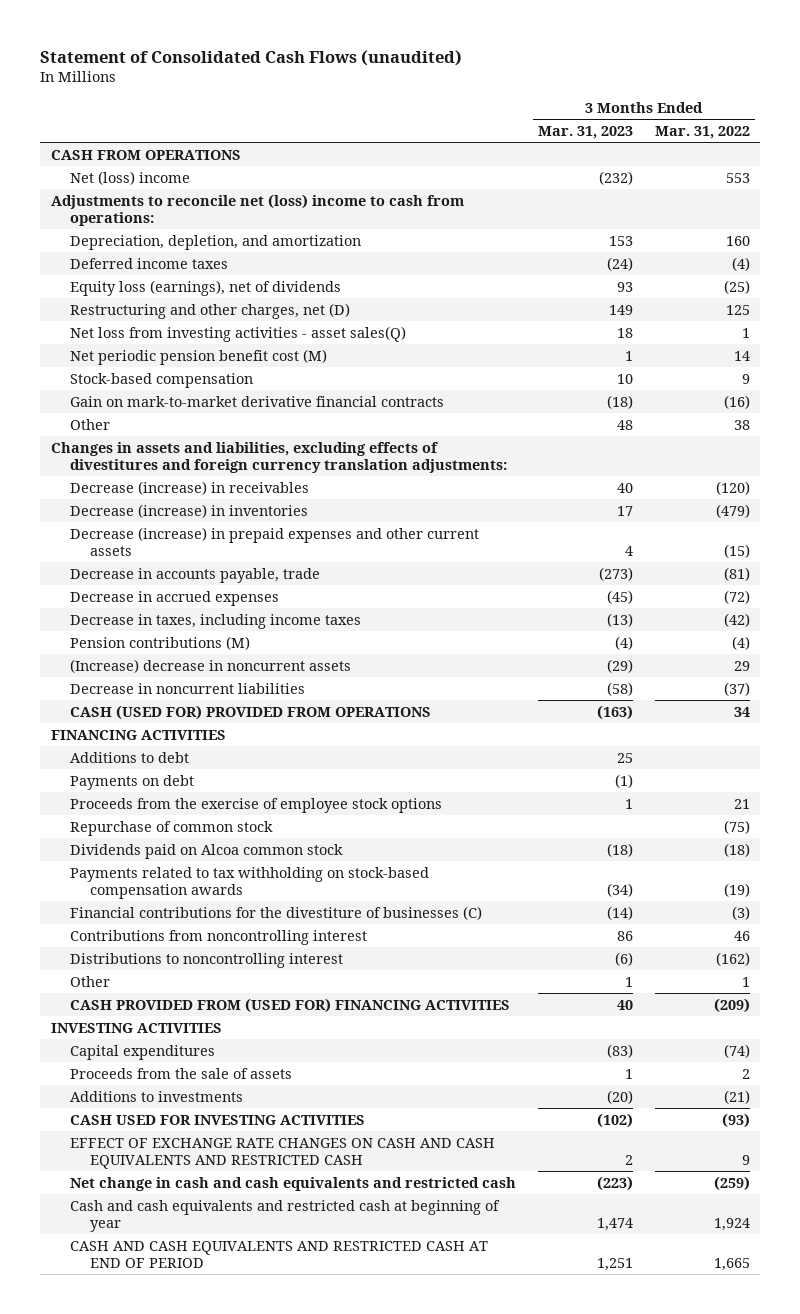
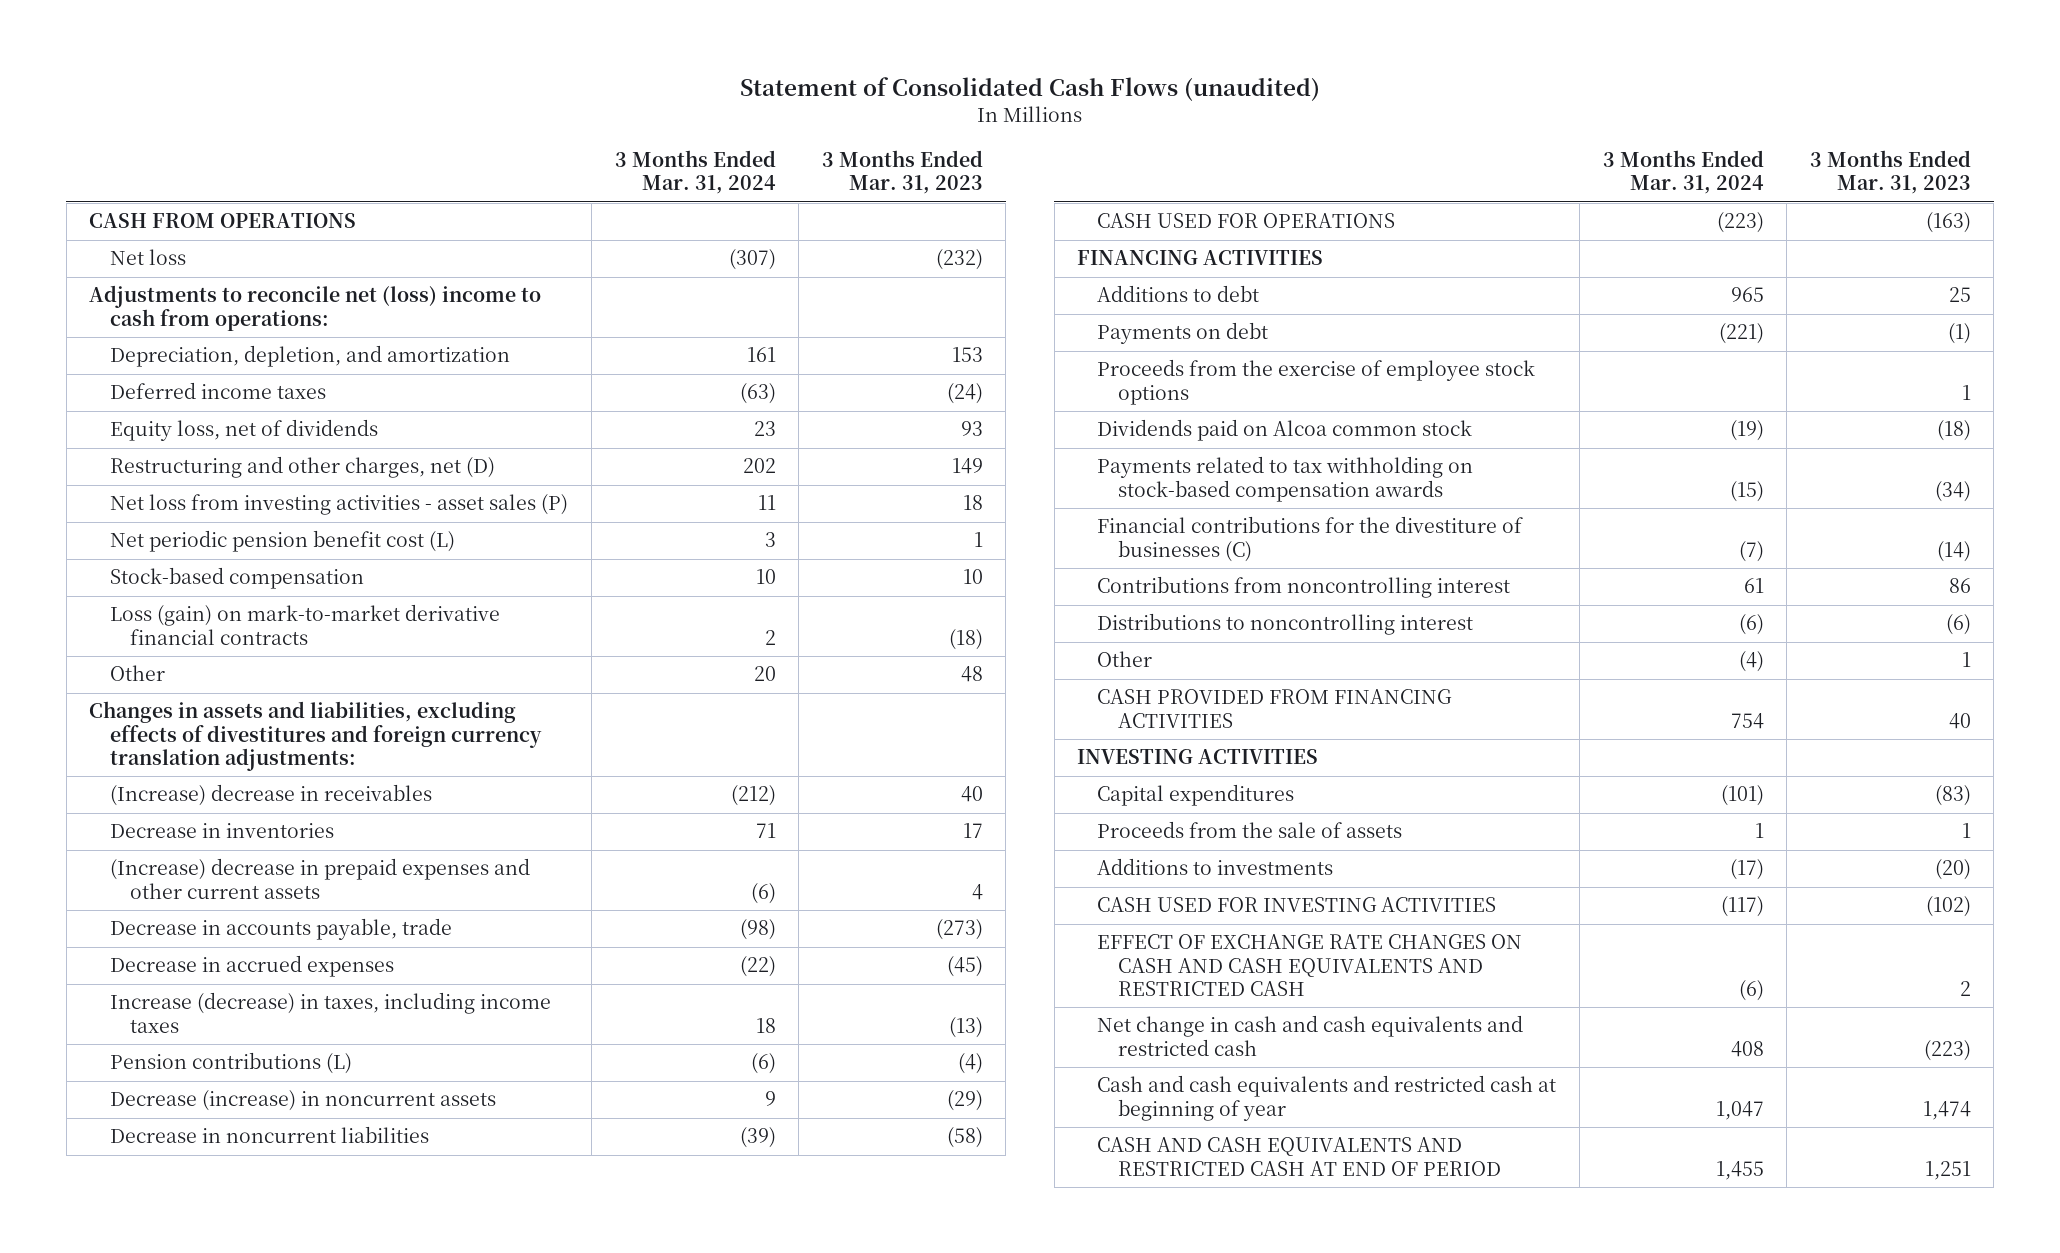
- | 3 Months Ended Mar. 31, 2023 | 3 Months Ended Mar. 31, 2022
+ | 3 Months Ended Mar. 31, 2024 | 3 Months Ended Mar. 31, 2023
- Net (loss) income | (232) | 553
+ Net loss | (307) | (232)
- Equity loss (earnings), net of dividends | 93 | (25)
+ Equity loss, net of dividends | 23 | 93
- Net loss from investing activities - asset sales(Q) | 18 | 1
- Net periodic pension benefit cost (M) | 1 | 14
+ Net loss from investing activities - asset sales (P) | 11 | 18
+ Net periodic pension benefit cost (L) | 3 | 1
- Gain on mark-to-market derivative financial contracts | (18) | (16)
+ Loss (gain) on mark-to-market derivative financial contracts | 2 | (18)
- Decrease (increase) in receivables | 40 | (120)
- Decrease (increase) in inventories | 17 | (479)
- Decrease (increase) in prepaid expenses and other current assets | 4 | (15)
+ (Increase) decrease in receivables | (212) | 40
+ Decrease in inventories | 71 | 17
+ (Increase) decrease in prepaid expenses and other current assets | (6) | 4
- Decrease in taxes, including income taxes | (13) | (42)
- Pension contributions (M) | (4) | (4)
- (Increase) decrease in noncurrent assets | (29) | 29
+ Increase (decrease) in taxes, including income taxes | 18 | (13)
+ Pension contributions (L) | (6) | (4)
+ Decrease (increase) in noncurrent assets | 9 | (29)
- CASH (USED FOR) PROVIDED FROM OPERATIONS | (163) | 34
+ CASH USED FOR OPERATIONS | (223) | (163)
- Repurchase of common stock | | (75)
- CASH PROVIDED FROM (USED FOR) FINANCING ACTIVITIES | 40 | (209)
+ CASH PROVIDED FROM FINANCING ACTIVITIES | 754 | 40

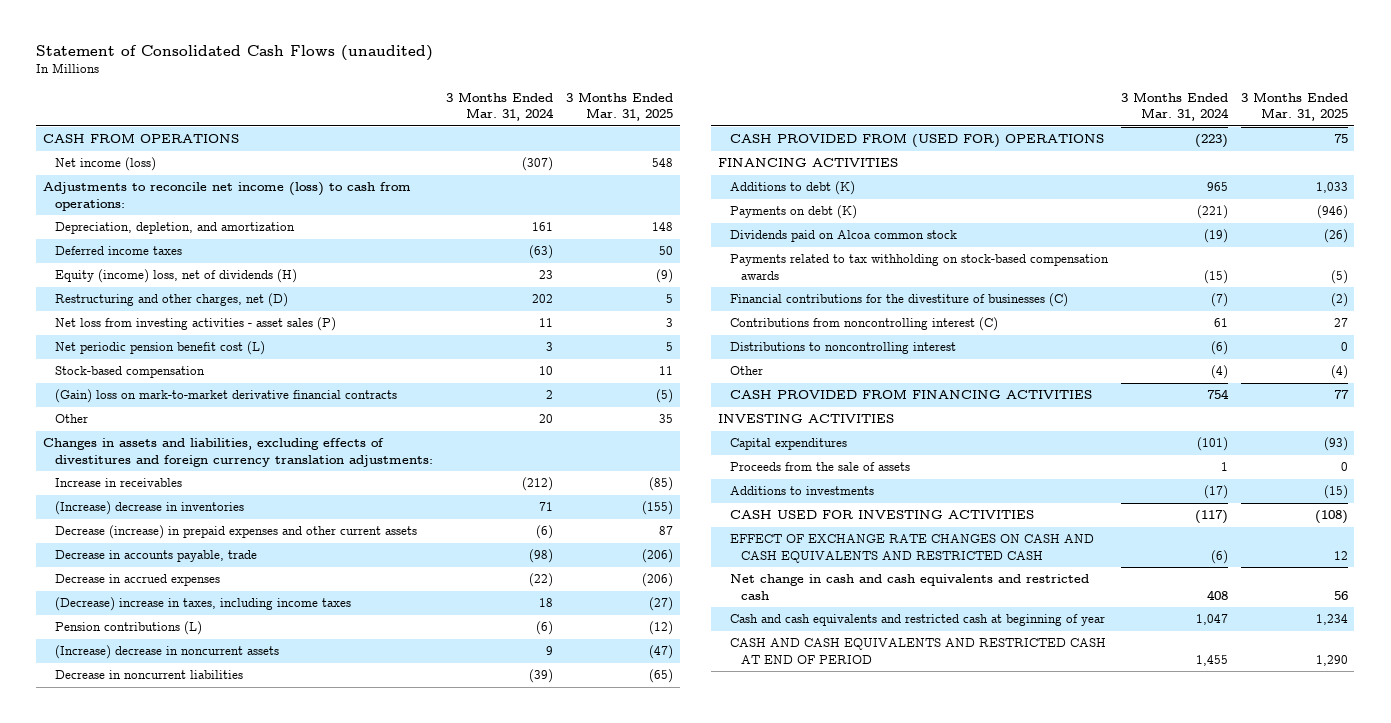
- | 3 Months Ended Mar. 31, 2024 | 3 Months Ended Mar. 31, 2023
+ | 3 Months Ended Mar. 31, 2024 | 3 Months Ended Mar. 31, 2025
- Net loss | (307) | (232)
- Adjustments to reconcile net (loss) income to cash from operations:
+ Net income (loss) | (307) | 548
+ Adjustments to reconcile net income (loss) to cash from operations:
- Equity loss, net of dividends | 23 | 93
+ Equity (income) loss, net of dividends (H) | 23 | (9)
- Loss (gain) on mark-to-market derivative financial contracts | 2 | (18)
+ (Gain) loss on mark-to-market derivative financial contracts | 2 | (5)
- (Increase) decrease in receivables | (212) | 40
- Decrease in inventories | 71 | 17
- (Increase) decrease in prepaid expenses and other current assets | (6) | 4
+ Increase in receivables | (212) | (85)
+ (Increase) decrease in inventories | 71 | (155)
+ Decrease (increase) in prepaid expenses and other current assets | (6) | 87
- Increase (decrease) in taxes, including income taxes | 18 | (13)
+ (Decrease) increase in taxes, including income taxes | 18 | (27)
- Decrease (increase) in noncurrent assets | 9 | (29)
+ (Increase) decrease in noncurrent assets | 9 | (47)
- CASH USED FOR OPERATIONS | (223) | (163)
+ CASH PROVIDED FROM (USED FOR) OPERATIONS | (223) | 75
- Additions to debt | 965 | 25
- Payments on debt | (221) | (1)
- Proceeds from the exercise of employee stock options | | 1
+ Additions to debt (K) | 965 | 1,033
+ Payments on debt (K) | (221) | (946)
- Contributions from noncontrolling interest | 61 | 86
+ Contributions from noncontrolling interest (C) | 61 | 27

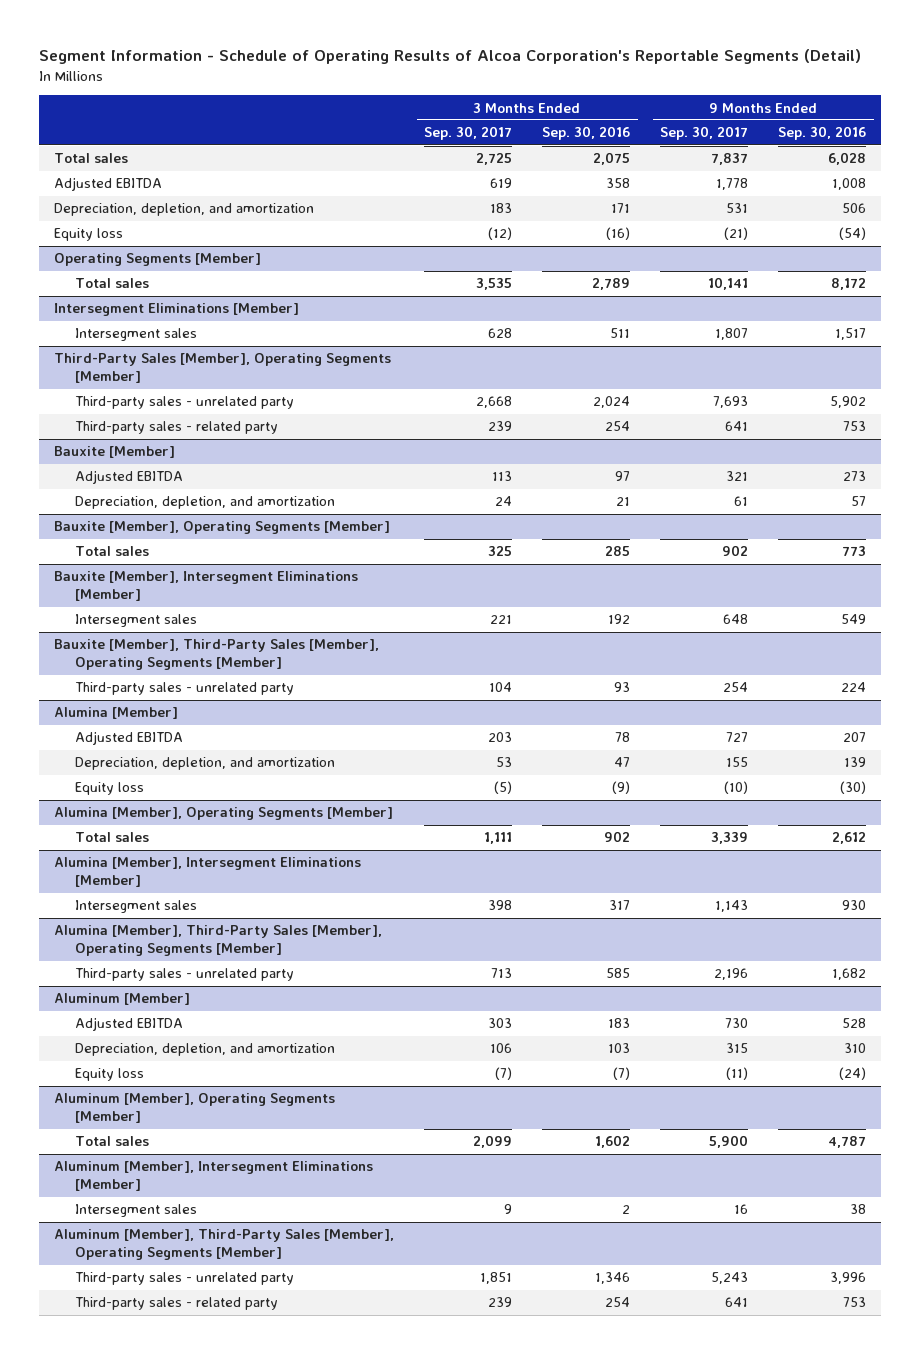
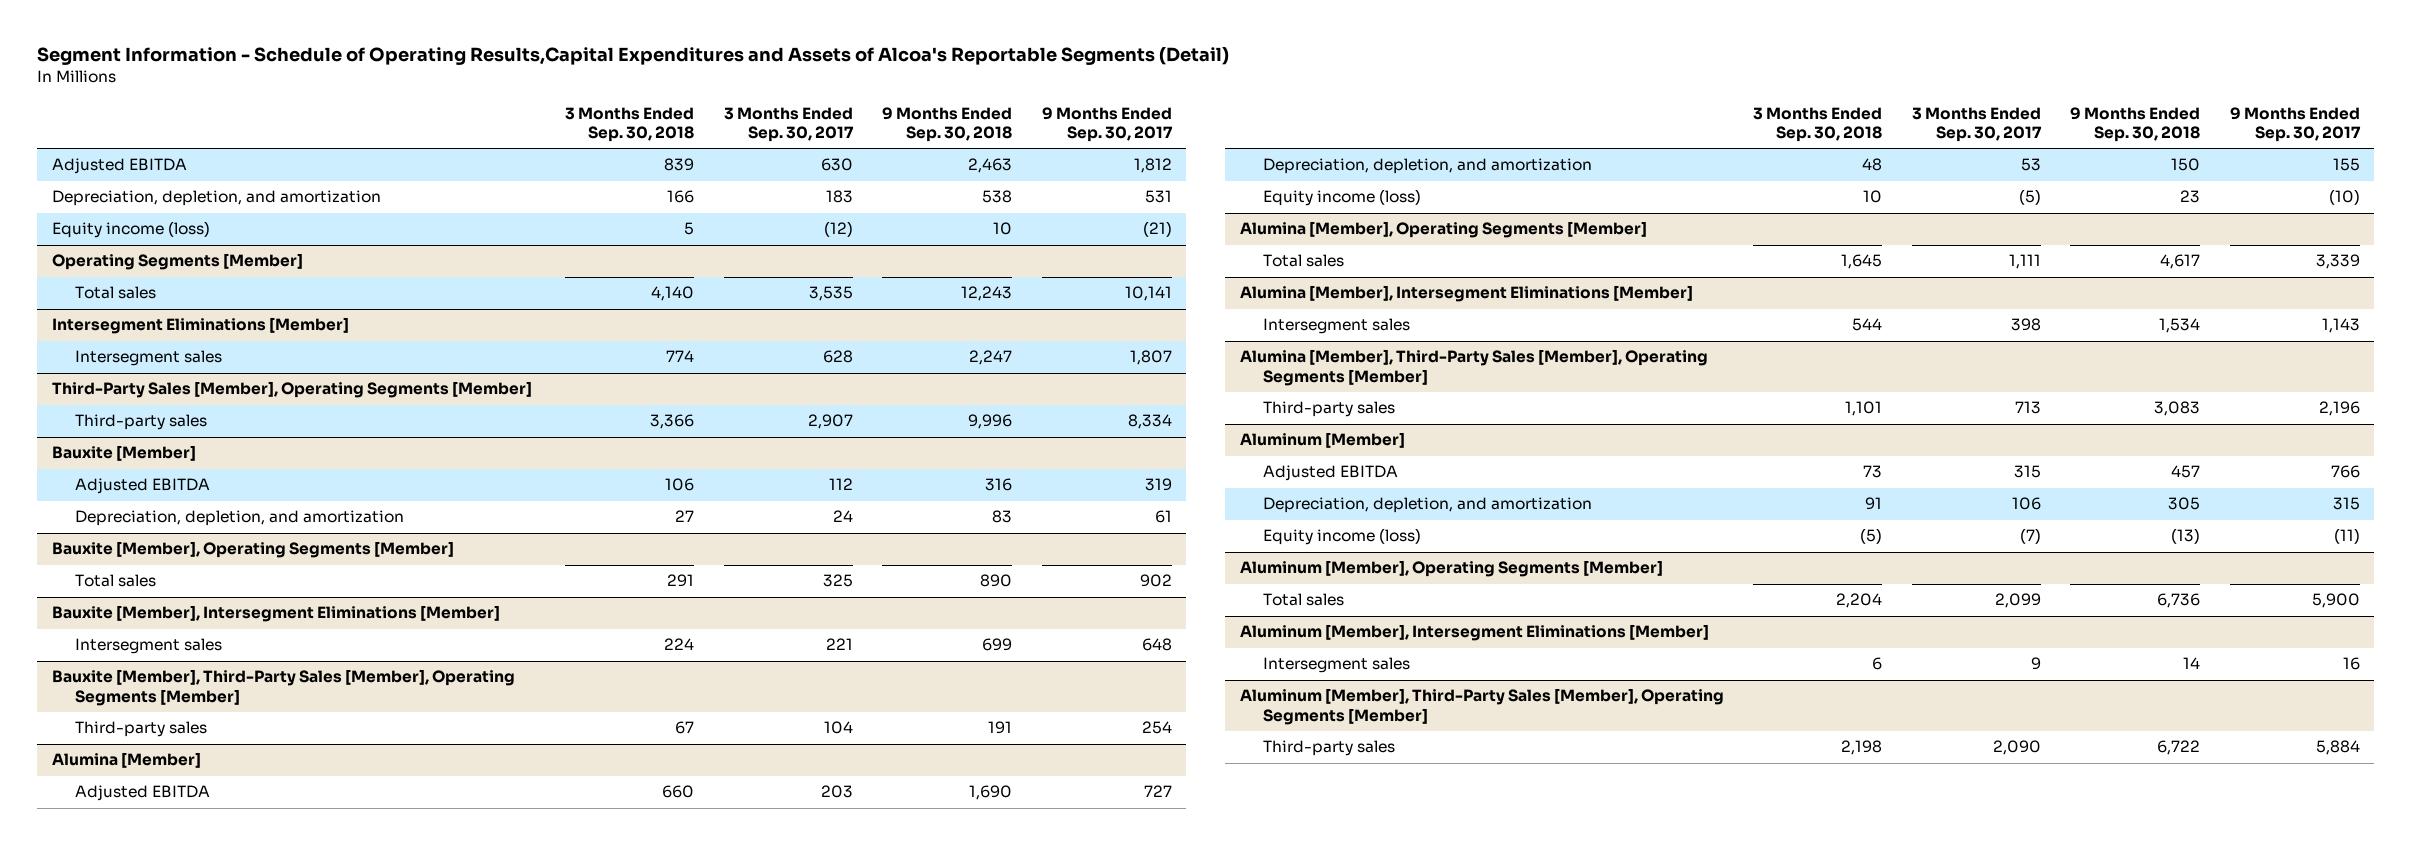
- Segment Information - Schedule of Operating Results of Alcoa Corporation's Reportable Segments (Detail)
+ Segment Information - Schedule of Operating Results,Capital Expenditures and Assets of Alcoa's Reportable Segments (Detail)
- | 3 Months Ended Sep. 30, 2017 | 3 Months Ended Sep. 30, 2016 | 9 Months Ended Sep. 30, 2017 | 9 Months Ended Sep. 30, 2016
+ | 3 Months Ended Sep. 30, 2018 | 3 Months Ended Sep. 30, 2017 | 9 Months Ended Sep. 30, 2018 | 9 Months Ended Sep. 30, 2017
- Total sales | 2,725 | 2,075 | 7,837 | 6,028
- Adjusted EBITDA | 619 | 358 | 1,778 | 1,008
+ Adjusted EBITDA | 839 | 630 | 2,463 | 1,812
- Equity loss | (12) | (16) | (21) | (54)
+ Equity income (loss) | 5 | (12) | 10 | (21)
@ Third-Party Sales [Member], Operating Segments [Member]
- Third-party sales - unrelated party | 2,668 | 2,024 | 7,693 | 5,902
- Third-party sales - related party | 239 | 254 | 641 | 753
+ Third-party sales | 3,366 | 2,907 | 9,996 | 8,334
@ Bauxite [Member]
- Adjusted EBITDA | 113 | 97 | 321 | 273
+ Adjusted EBITDA | 106 | 112 | 316 | 319
@ Bauxite [Member], Third-Party Sales [Member], Operating Segments [Member]
- Third-party sales - unrelated party | 104 | 93 | 254 | 224
+ Third-party sales | 67 | 104 | 191 | 254
@ Alumina [Member]
- Equity loss | (5) | (9) | (10) | (30)
+ Equity income (loss) | 10 | (5) | 23 | (10)
@ Alumina [Member], Third-Party Sales [Member], Operating Segments [Member]
- Third-party sales - unrelated party | 713 | 585 | 2,196 | 1,682
+ Third-party sales | 1,101 | 713 | 3,083 | 2,196
@ Aluminum [Member]
- Adjusted EBITDA | 303 | 183 | 730 | 528
+ Adjusted EBITDA | 73 | 315 | 457 | 766
- Equity loss | (7) | (7) | (11) | (24)
+ Equity income (loss) | (5) | (7) | (13) | (11)
@ Aluminum [Member], Third-Party Sales [Member], Operating Segments [Member]
- Third-party sales - unrelated party | 1,851 | 1,346 | 5,243 | 3,996
- Third-party sales - related party | 239 | 254 | 641 | 753
+ Third-party sales | 2,198 | 2,090 | 6,722 | 5,884

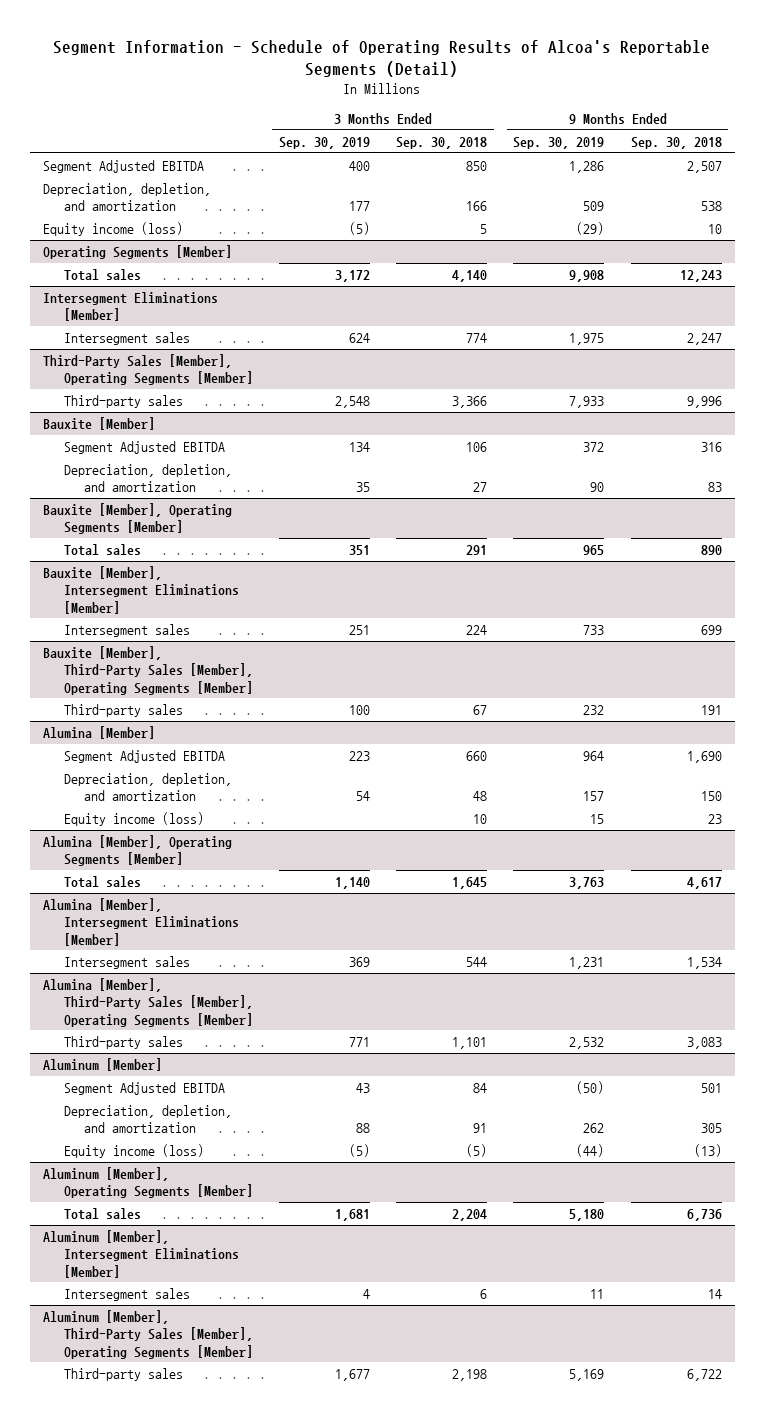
- Segment Information - Schedule of Operating Results,Capital Expenditures and Assets of Alcoa's Reportable Segments (Detail)
+ Segment Information - Schedule of Operating Results of Alcoa's Reportable Segments (Detail)
- | 3 Months Ended Sep. 30, 2018 | 3 Months Ended Sep. 30, 2017 | 9 Months Ended Sep. 30, 2018 | 9 Months Ended Sep. 30, 2017
+ | 3 Months Ended Sep. 30, 2019 | 3 Months Ended Sep. 30, 2018 | 9 Months Ended Sep. 30, 2019 | 9 Months Ended Sep. 30, 2018
- Adjusted EBITDA | 839 | 630 | 2,463 | 1,812
+ Segment Adjusted EBITDA | 400 | 850 | 1,286 | 2,507
@ Bauxite [Member]
- Adjusted EBITDA | 106 | 112 | 316 | 319
+ Segment Adjusted EBITDA | 134 | 106 | 372 | 316
@ Alumina [Member]
- Adjusted EBITDA | 660 | 203 | 1,690 | 727
+ Segment Adjusted EBITDA | 223 | 660 | 964 | 1,690
@ Aluminum [Member]
- Adjusted EBITDA | 73 | 315 | 457 | 766
+ Segment Adjusted EBITDA | 43 | 84 | (50) | 501

